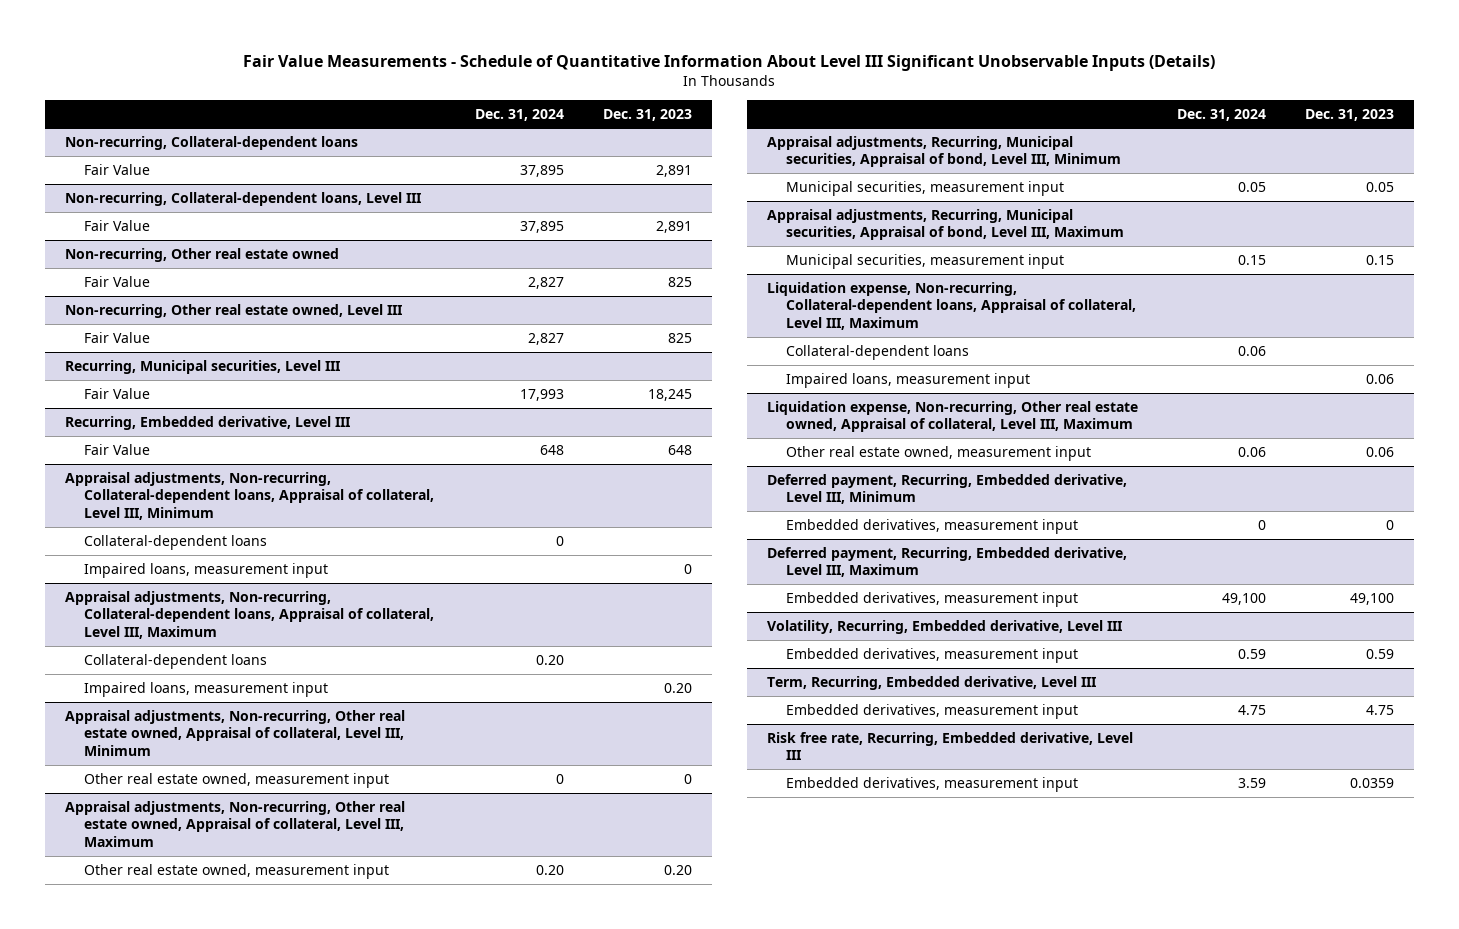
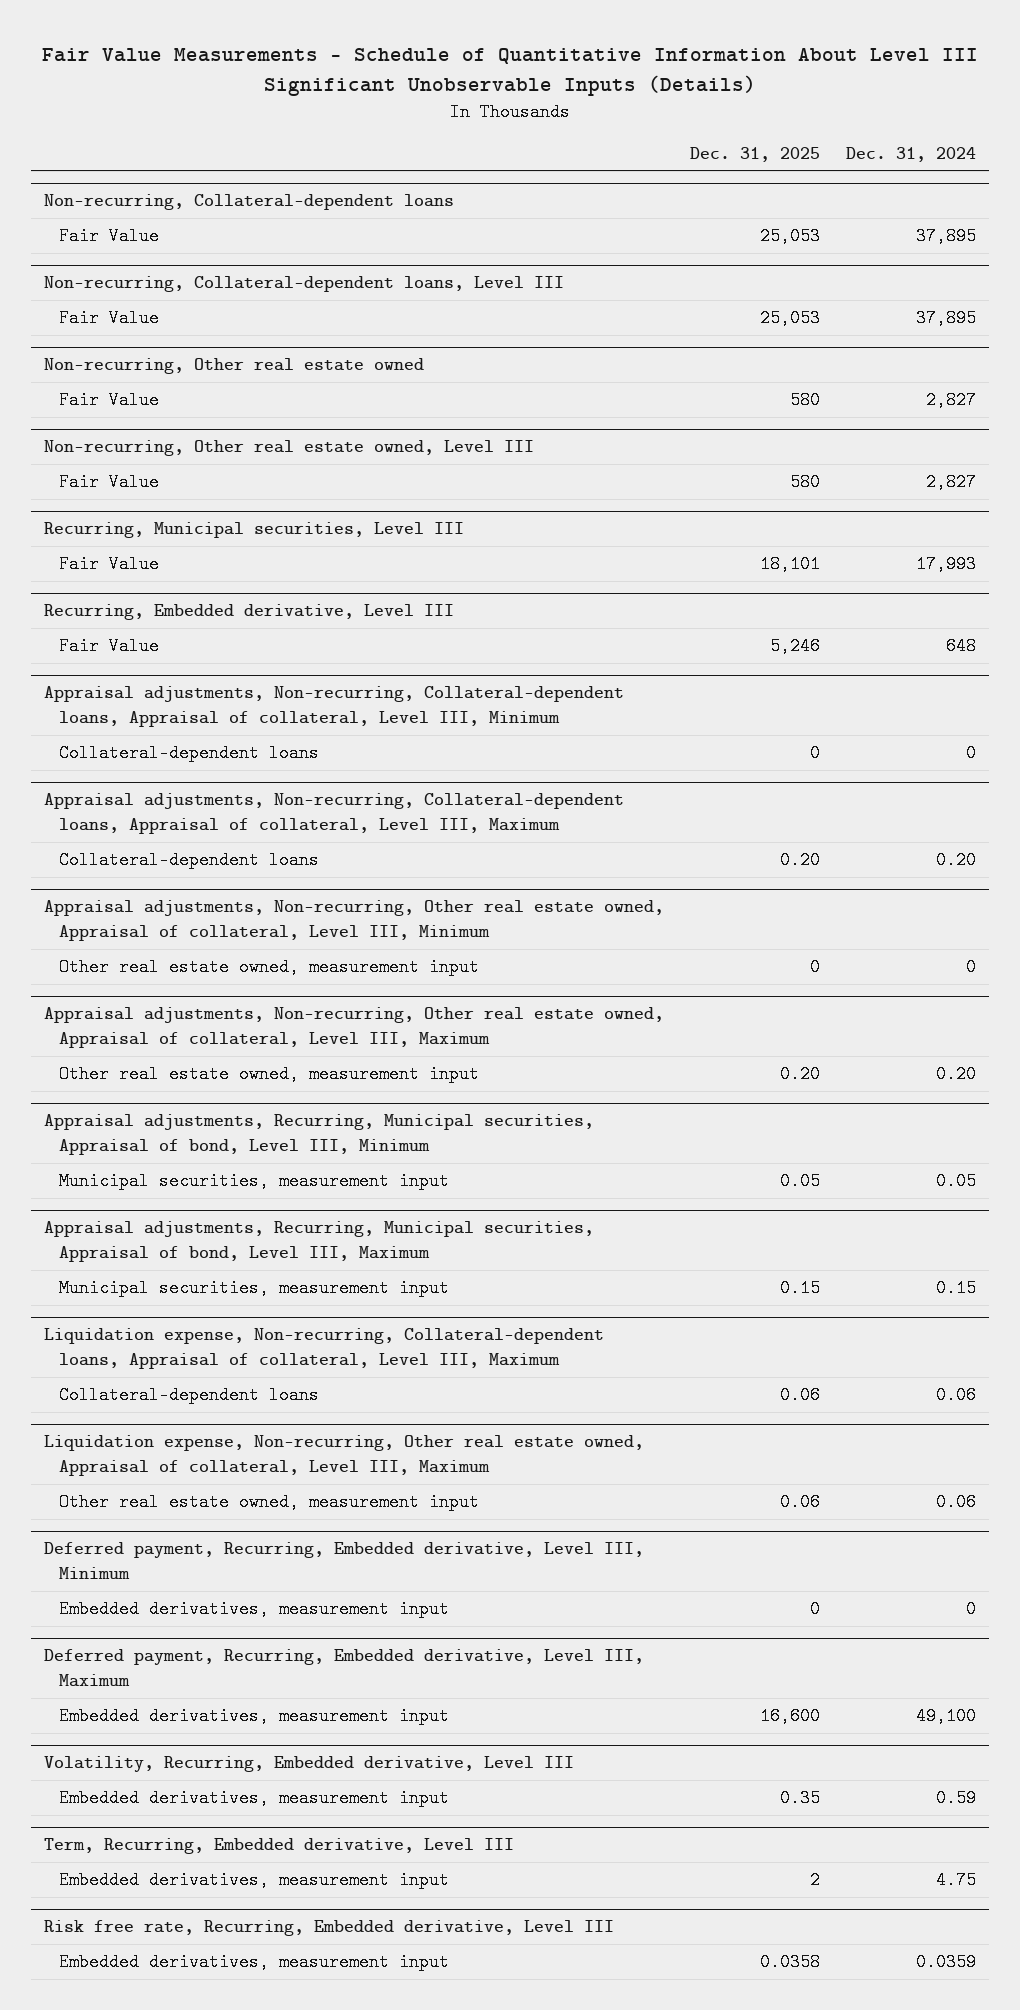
- | Dec. 31, 2024 | Dec. 31, 2023
+ | Dec. 31, 2025 | Dec. 31, 2024
@ Appraisal adjustments, Non-recurring, Collateral-dependent loans, Appraisal of collateral, Level III, Minimum
- Impaired loans, measurement input | | 0
@ Appraisal adjustments, Non-recurring, Collateral-dependent loans, Appraisal of collateral, Level III, Maximum
- Impaired loans, measurement input | | 0.20
@ Liquidation expense, Non-recurring, Collateral-dependent loans, Appraisal of collateral, Level III, Maximum
- Impaired loans, measurement input | | 0.06
@ Risk free rate, Recurring, Embedded derivative, Level III
- Embedded derivatives, measurement input | 3.59 | 0.0359
+ Embedded derivatives, measurement input | 0.0358 | 0.0359

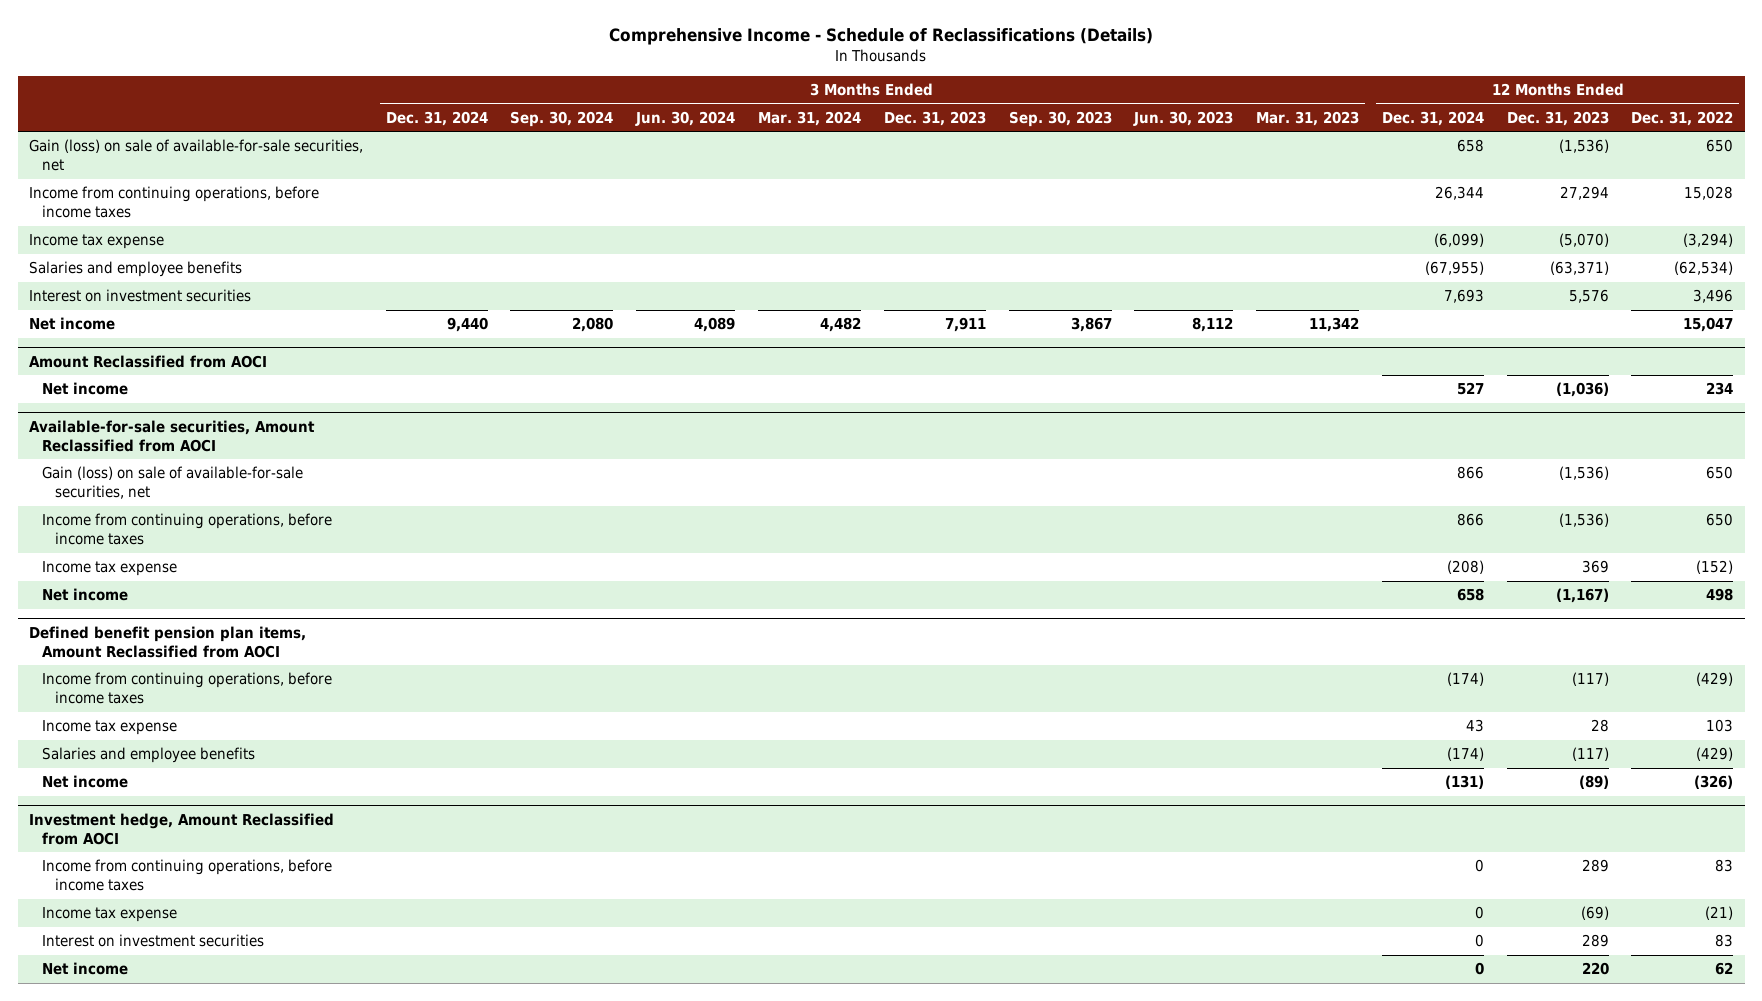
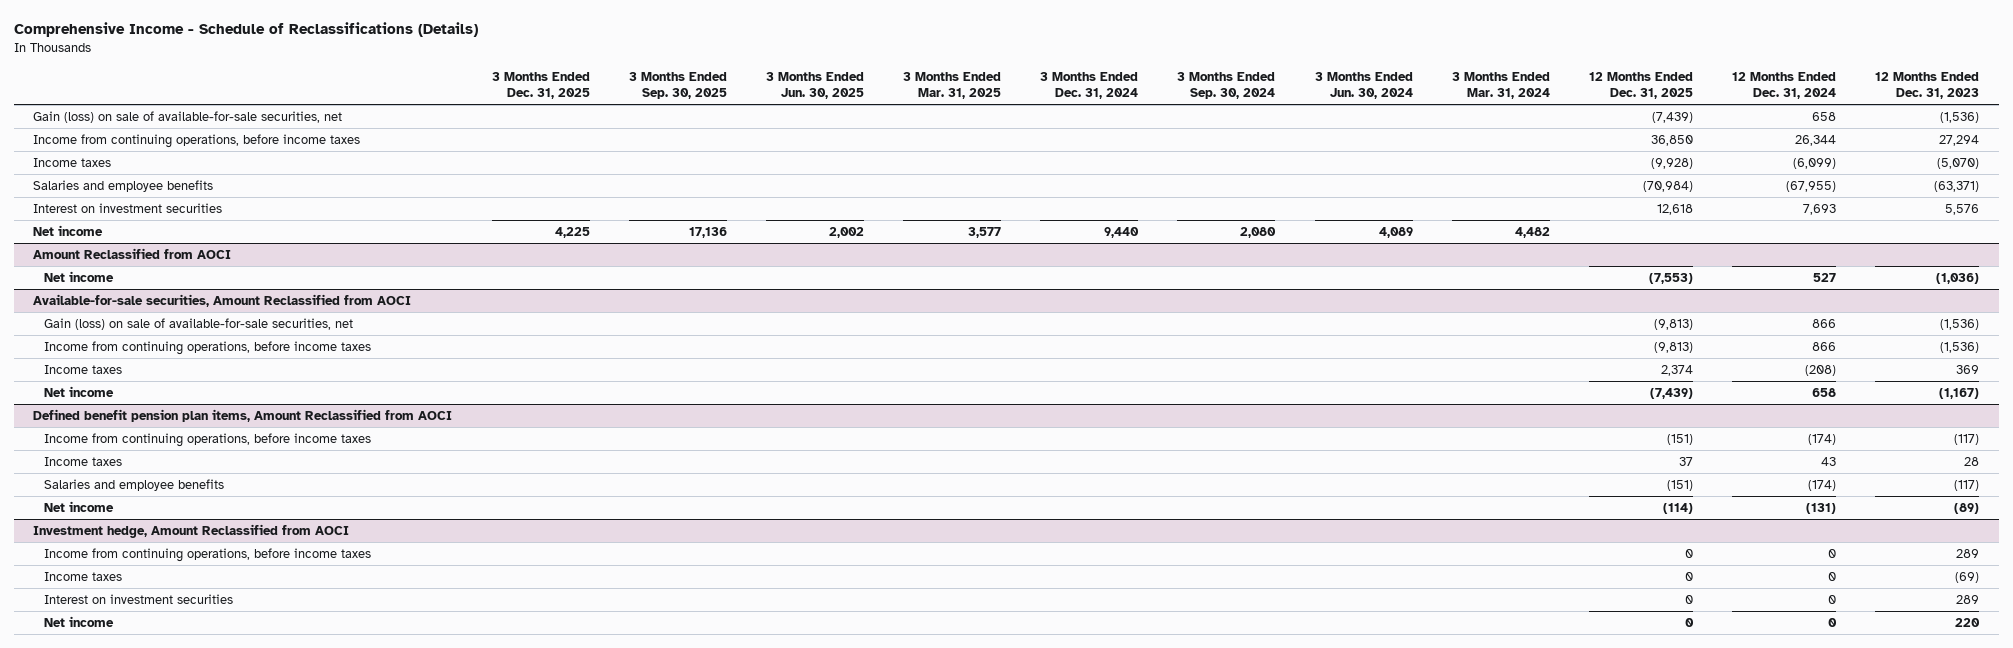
- | 3 Months Ended Dec. 31, 2024 | 3 Months Ended Sep. 30, 2024 | 3 Months Ended Jun. 30, 2024 | 3 Months Ended Mar. 31, 2024 | 3 Months Ended Dec. 31, 2023 | 3 Months Ended Sep. 30, 2023 | 3 Months Ended Jun. 30, 2023 | 3 Months Ended Mar. 31, 2023 | 12 Months Ended Dec. 31, 2024 | 12 Months Ended Dec. 31, 2023 | 12 Months Ended Dec. 31, 2022
+ | 3 Months Ended Dec. 31, 2025 | 3 Months Ended Sep. 30, 2025 | 3 Months Ended Jun. 30, 2025 | 3 Months Ended Mar. 31, 2025 | 3 Months Ended Dec. 31, 2024 | 3 Months Ended Sep. 30, 2024 | 3 Months Ended Jun. 30, 2024 | 3 Months Ended Mar. 31, 2024 | 12 Months Ended Dec. 31, 2025 | 12 Months Ended Dec. 31, 2024 | 12 Months Ended Dec. 31, 2023
- Income tax expense | | | | | | | | | (6,099) | (5,070) | (3,294)
+ Income taxes | | | | | | | | | (9,928) | (6,099) | (5,070)
@ Available-for-sale securities, Amount Reclassified from AOCI
- Income tax expense | | | | | | | | | (208) | 369 | (152)
+ Income taxes | | | | | | | | | 2,374 | (208) | 369
@ Defined benefit pension plan items, Amount Reclassified from AOCI
- Income tax expense | | | | | | | | | 43 | 28 | 103
+ Income taxes | | | | | | | | | 37 | 43 | 28
@ Investment hedge, Amount Reclassified from AOCI
- Income tax expense | | | | | | | | | 0 | (69) | (21)
+ Income taxes | | | | | | | | | 0 | 0 | (69)

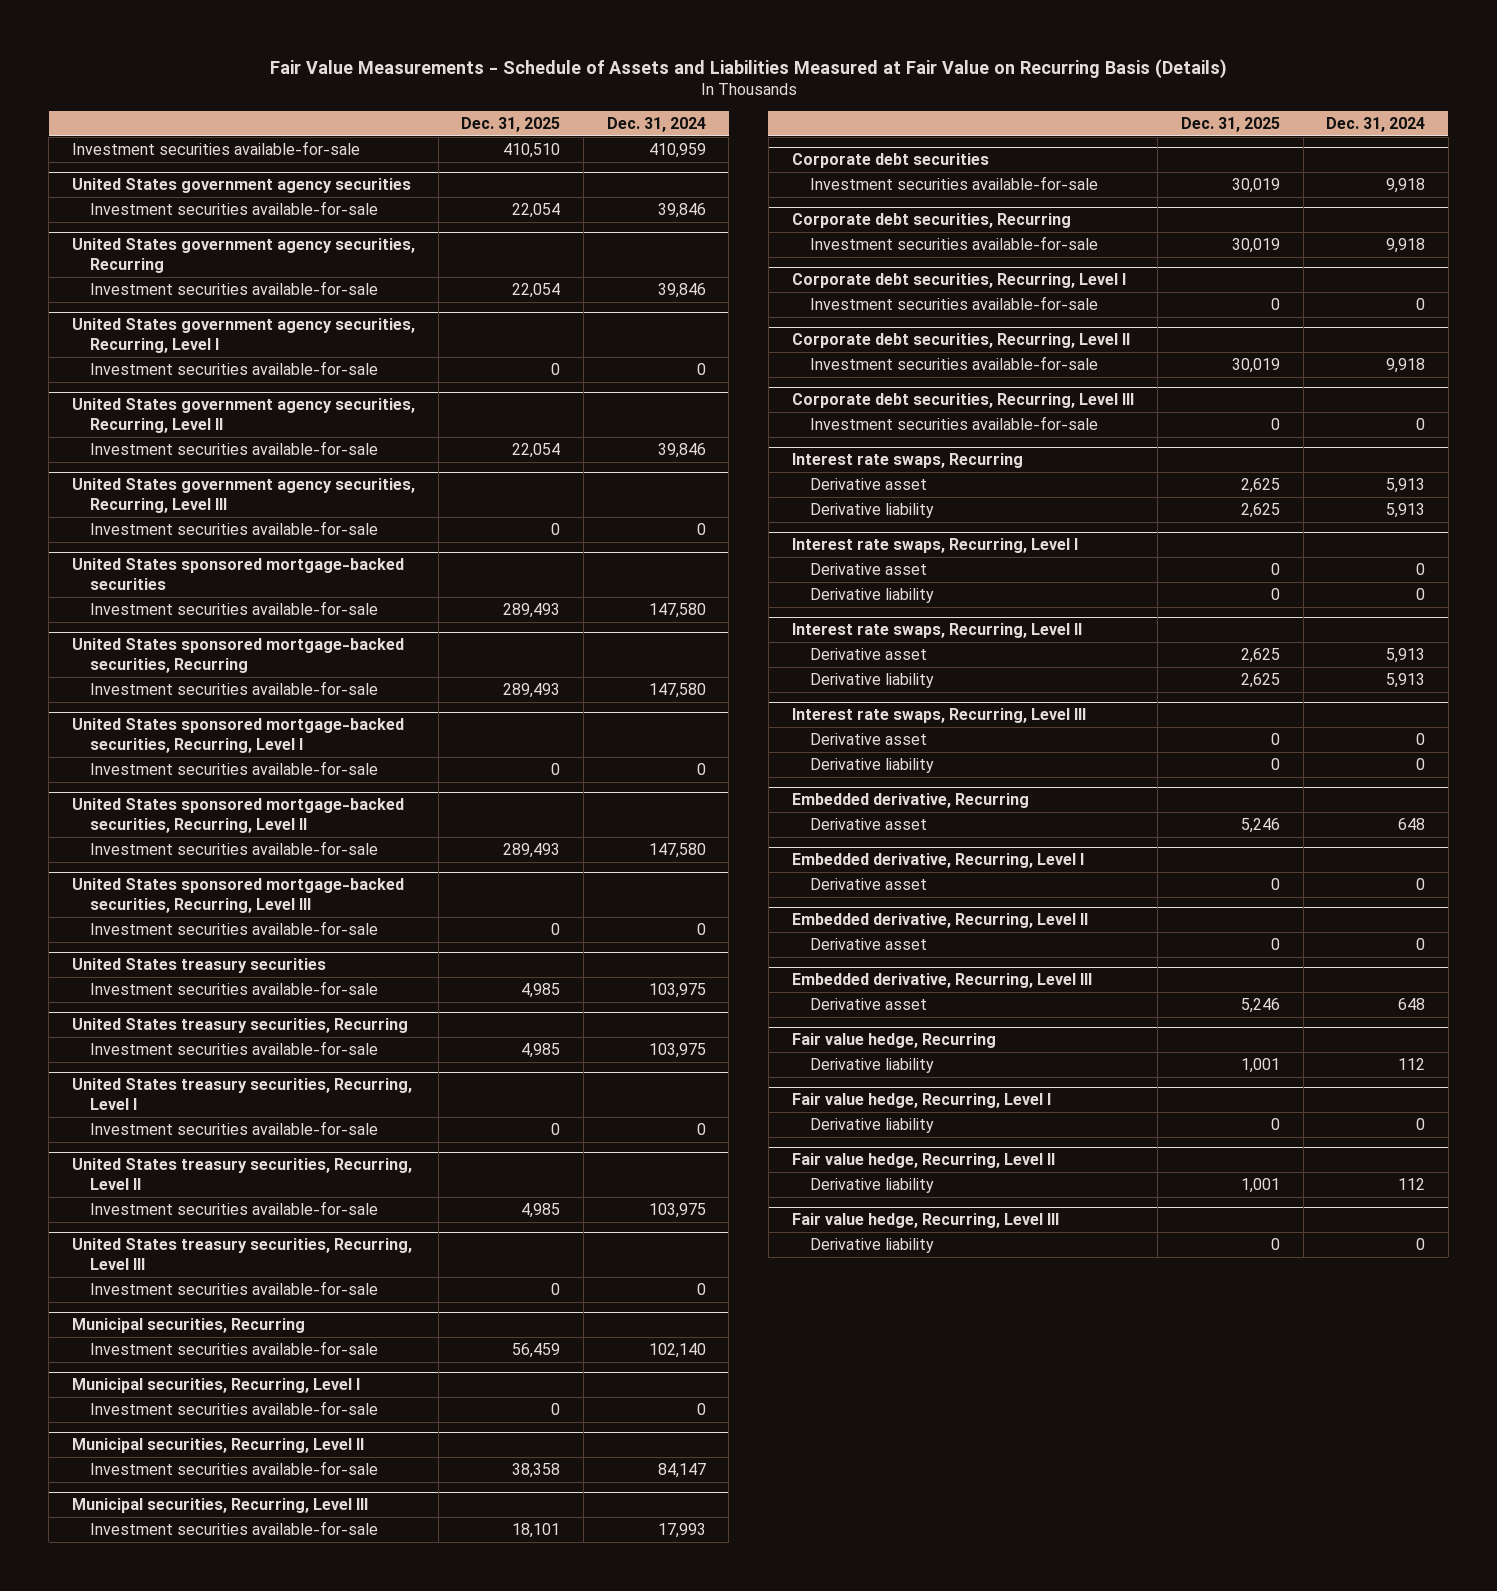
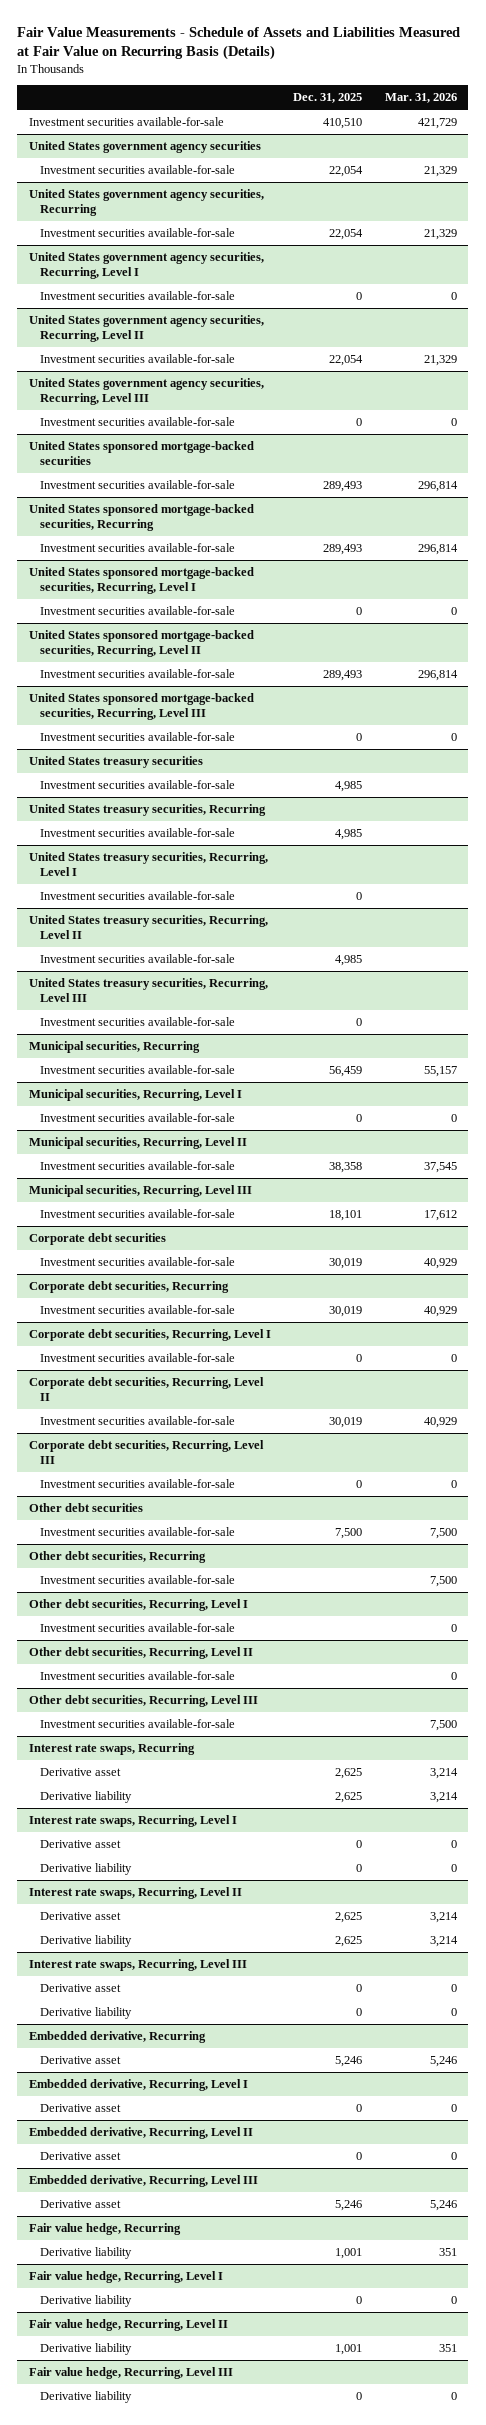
- | Dec. 31, 2025 | Dec. 31, 2024
+ | Dec. 31, 2025 | Mar. 31, 2026
+ Other debt securities
+ Investment securities available-for-sale | 7,500 | 7,500
+ Other debt securities, Recurring
+ Investment securities available-for-sale | | 7,500
+ Other debt securities, Recurring, Level I
+ Investment securities available-for-sale | | 0
+ Other debt securities, Recurring, Level II
+ Investment securities available-for-sale | | 0
+ Other debt securities, Recurring, Level III
+ Investment securities available-for-sale | | 7,500

